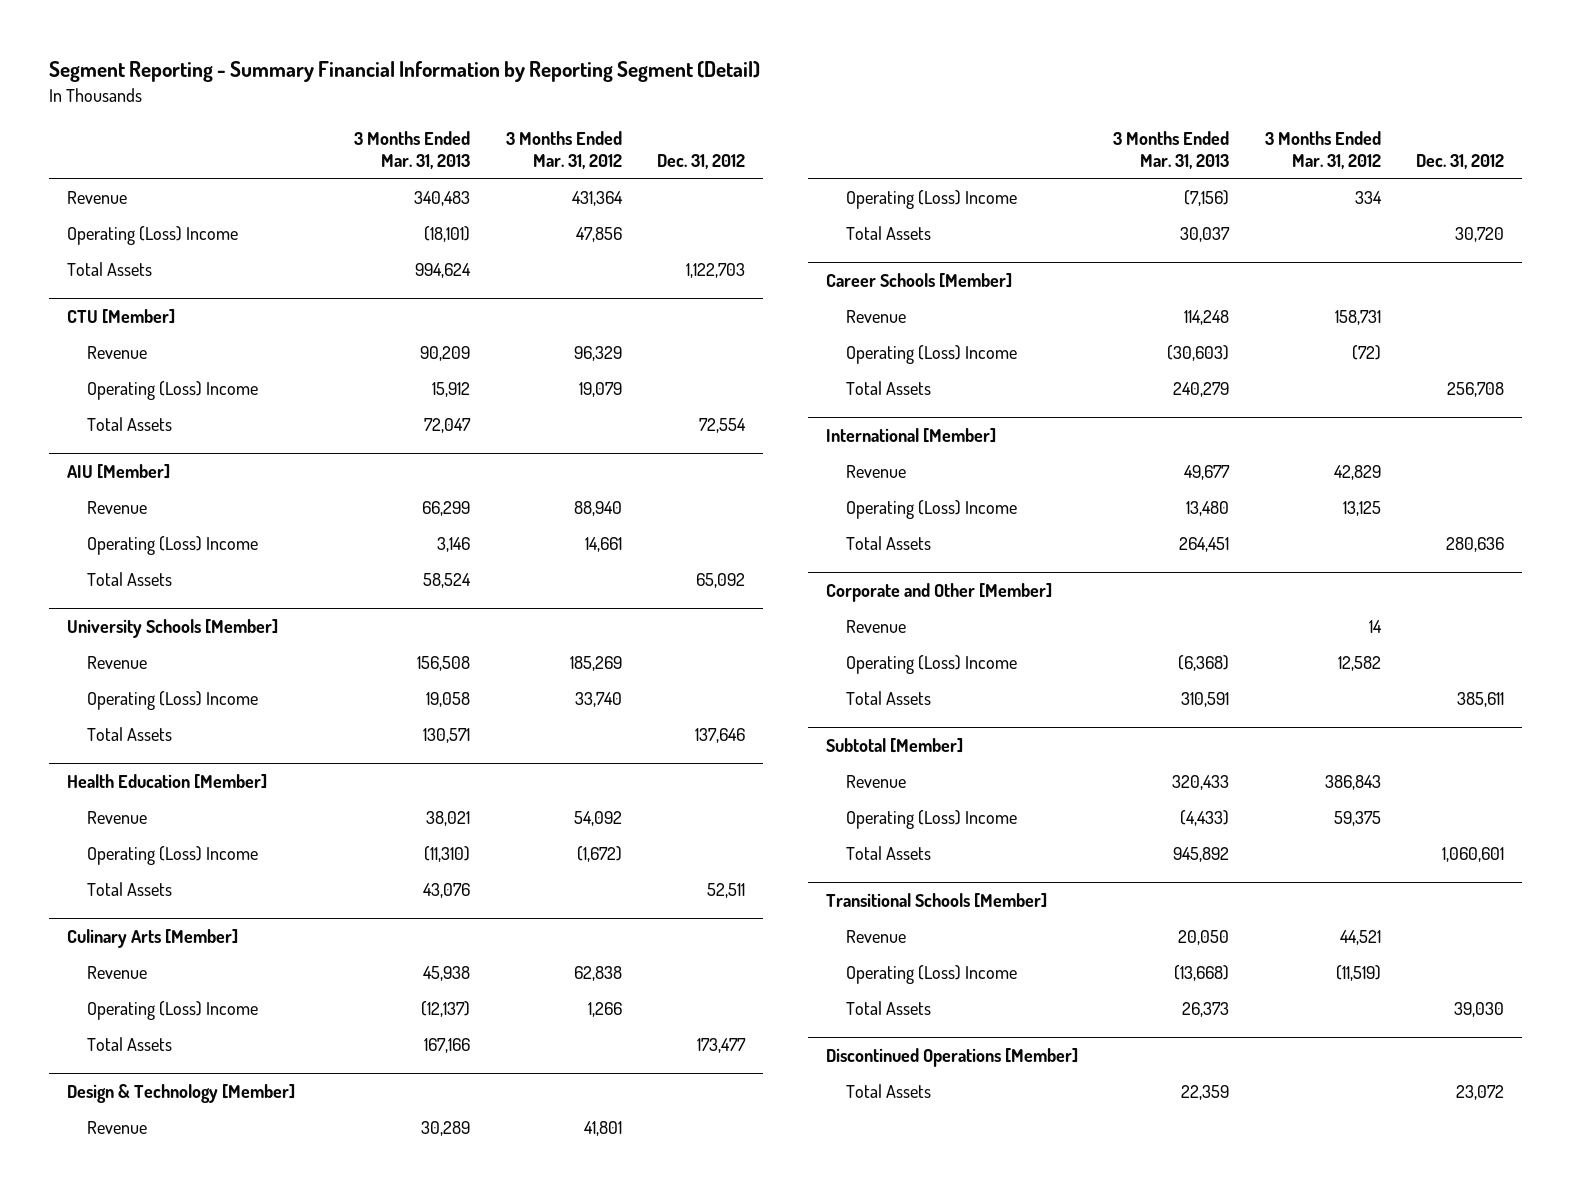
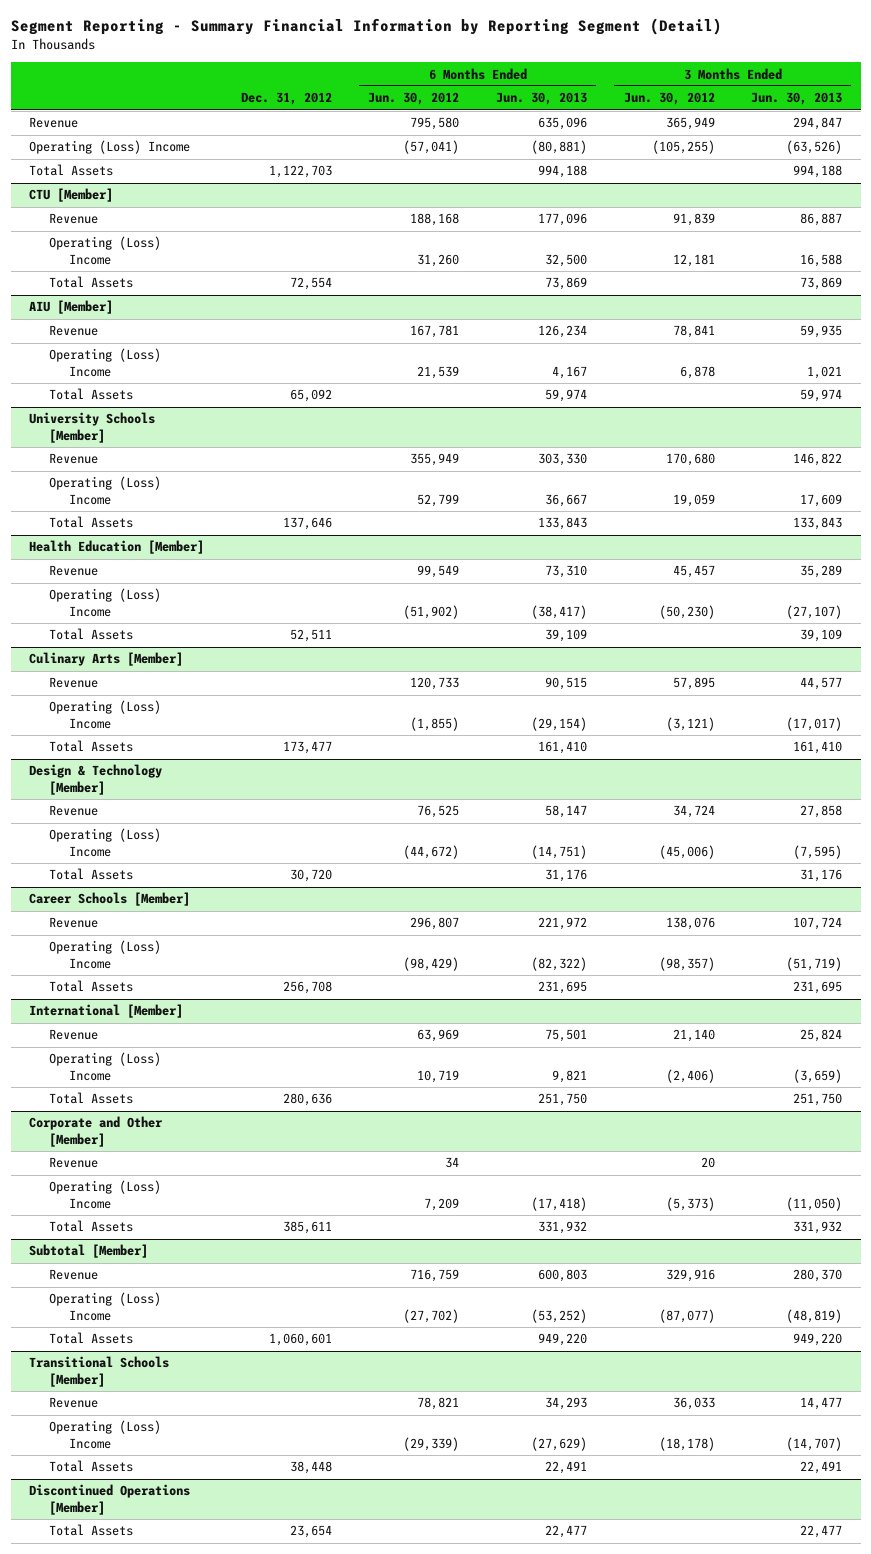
- | 3 Months Ended Mar. 31, 2013 | 3 Months Ended Mar. 31, 2012 | Dec. 31, 2012
+ | Dec. 31, 2012 | 6 Months Ended Jun. 30, 2012 | 6 Months Ended Jun. 30, 2013 | 3 Months Ended Jun. 30, 2012 | 3 Months Ended Jun. 30, 2013
@ Transitional Schools [Member]
- Total Assets | 26,373 | | 39,030
+ Total Assets | 38,448 | | 22,491 | | 22,491
@ Discontinued Operations [Member]
- Total Assets | 22,359 | | 23,072
+ Total Assets | 23,654 | | 22,477 | | 22,477

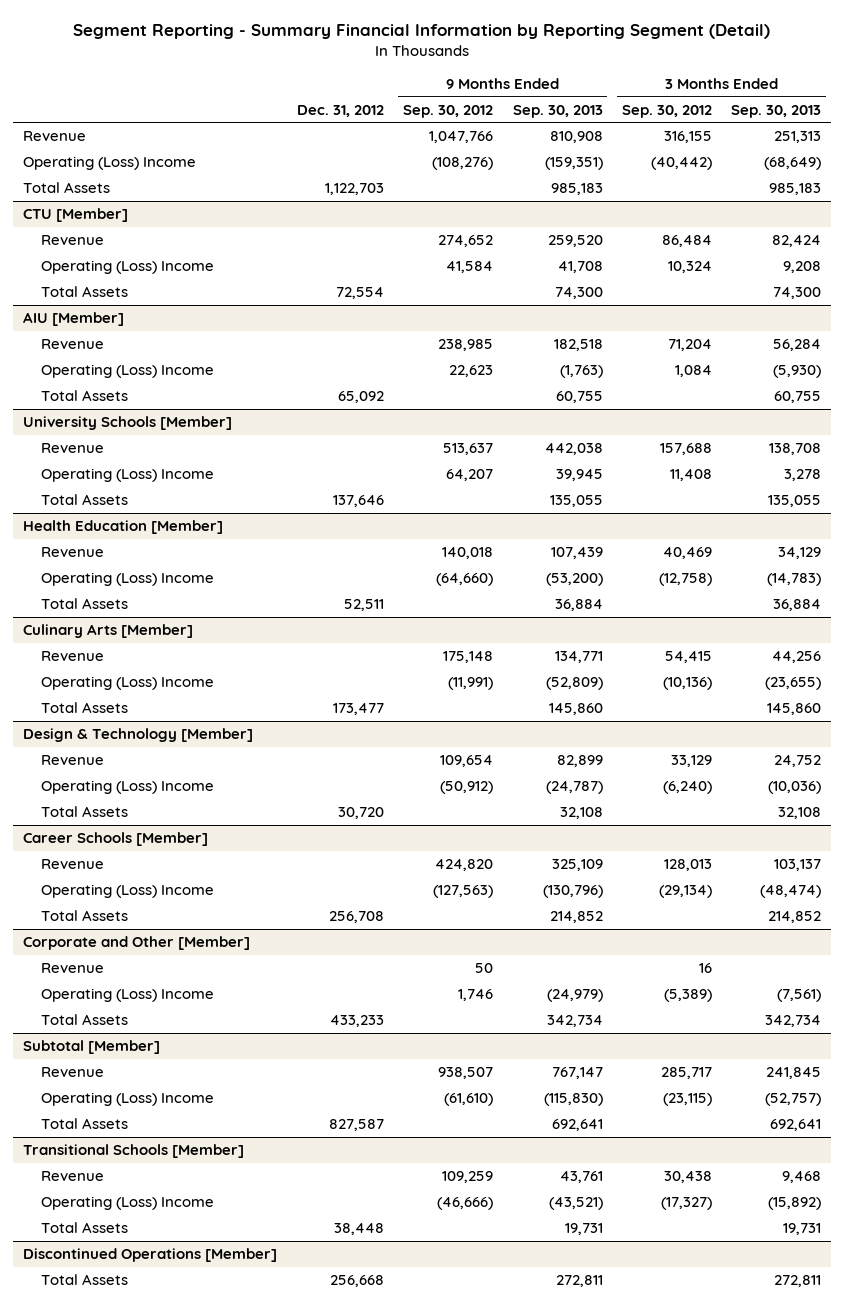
- | Dec. 31, 2012 | 6 Months Ended Jun. 30, 2012 | 6 Months Ended Jun. 30, 2013 | 3 Months Ended Jun. 30, 2012 | 3 Months Ended Jun. 30, 2013
+ | Dec. 31, 2012 | 9 Months Ended Sep. 30, 2012 | 9 Months Ended Sep. 30, 2013 | 3 Months Ended Sep. 30, 2012 | 3 Months Ended Sep. 30, 2013
- International [Member]
- Revenue | | 63,969 | 75,501 | 21,140 | 25,824
- Operating (Loss) Income | | 10,719 | 9,821 | (2,406) | (3,659)
- Total Assets | 280,636 | | 251,750 | | 251,750
@ Corporate and Other [Member]
- Total Assets | 385,611 | | 331,932 | | 331,932
+ Total Assets | 433,233 | | 342,734 | | 342,734
@ Subtotal [Member]
- Total Assets | 1,060,601 | | 949,220 | | 949,220
+ Total Assets | 827,587 | | 692,641 | | 692,641
@ Discontinued Operations [Member]
- Total Assets | 23,654 | | 22,477 | | 22,477
+ Total Assets | 256,668 | | 272,811 | | 272,811

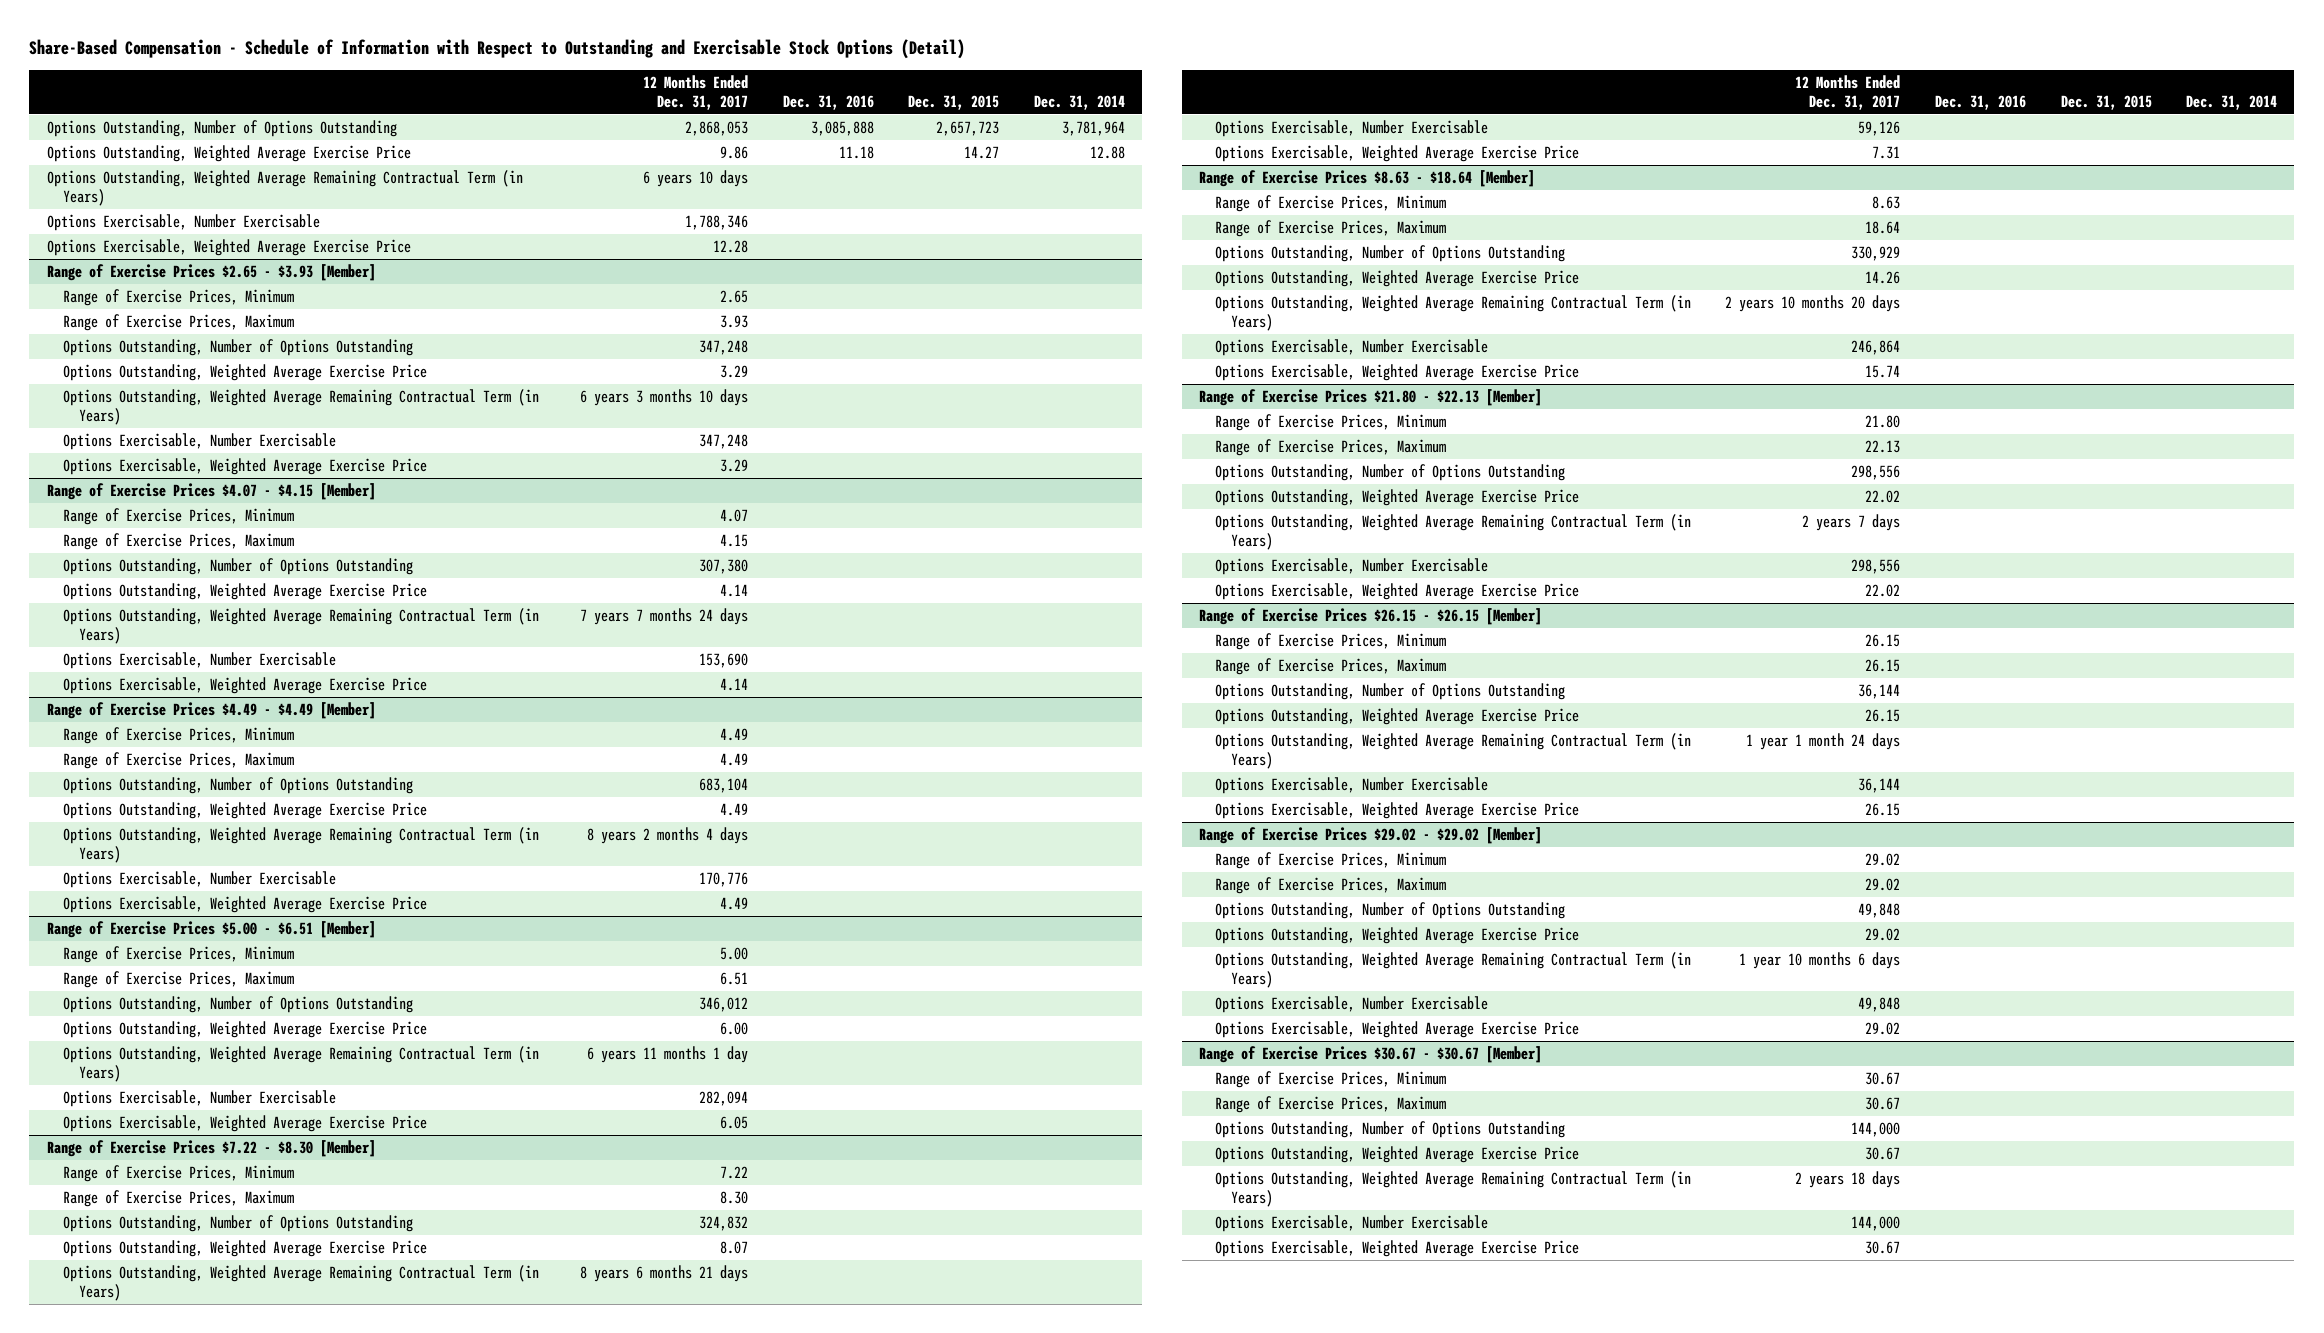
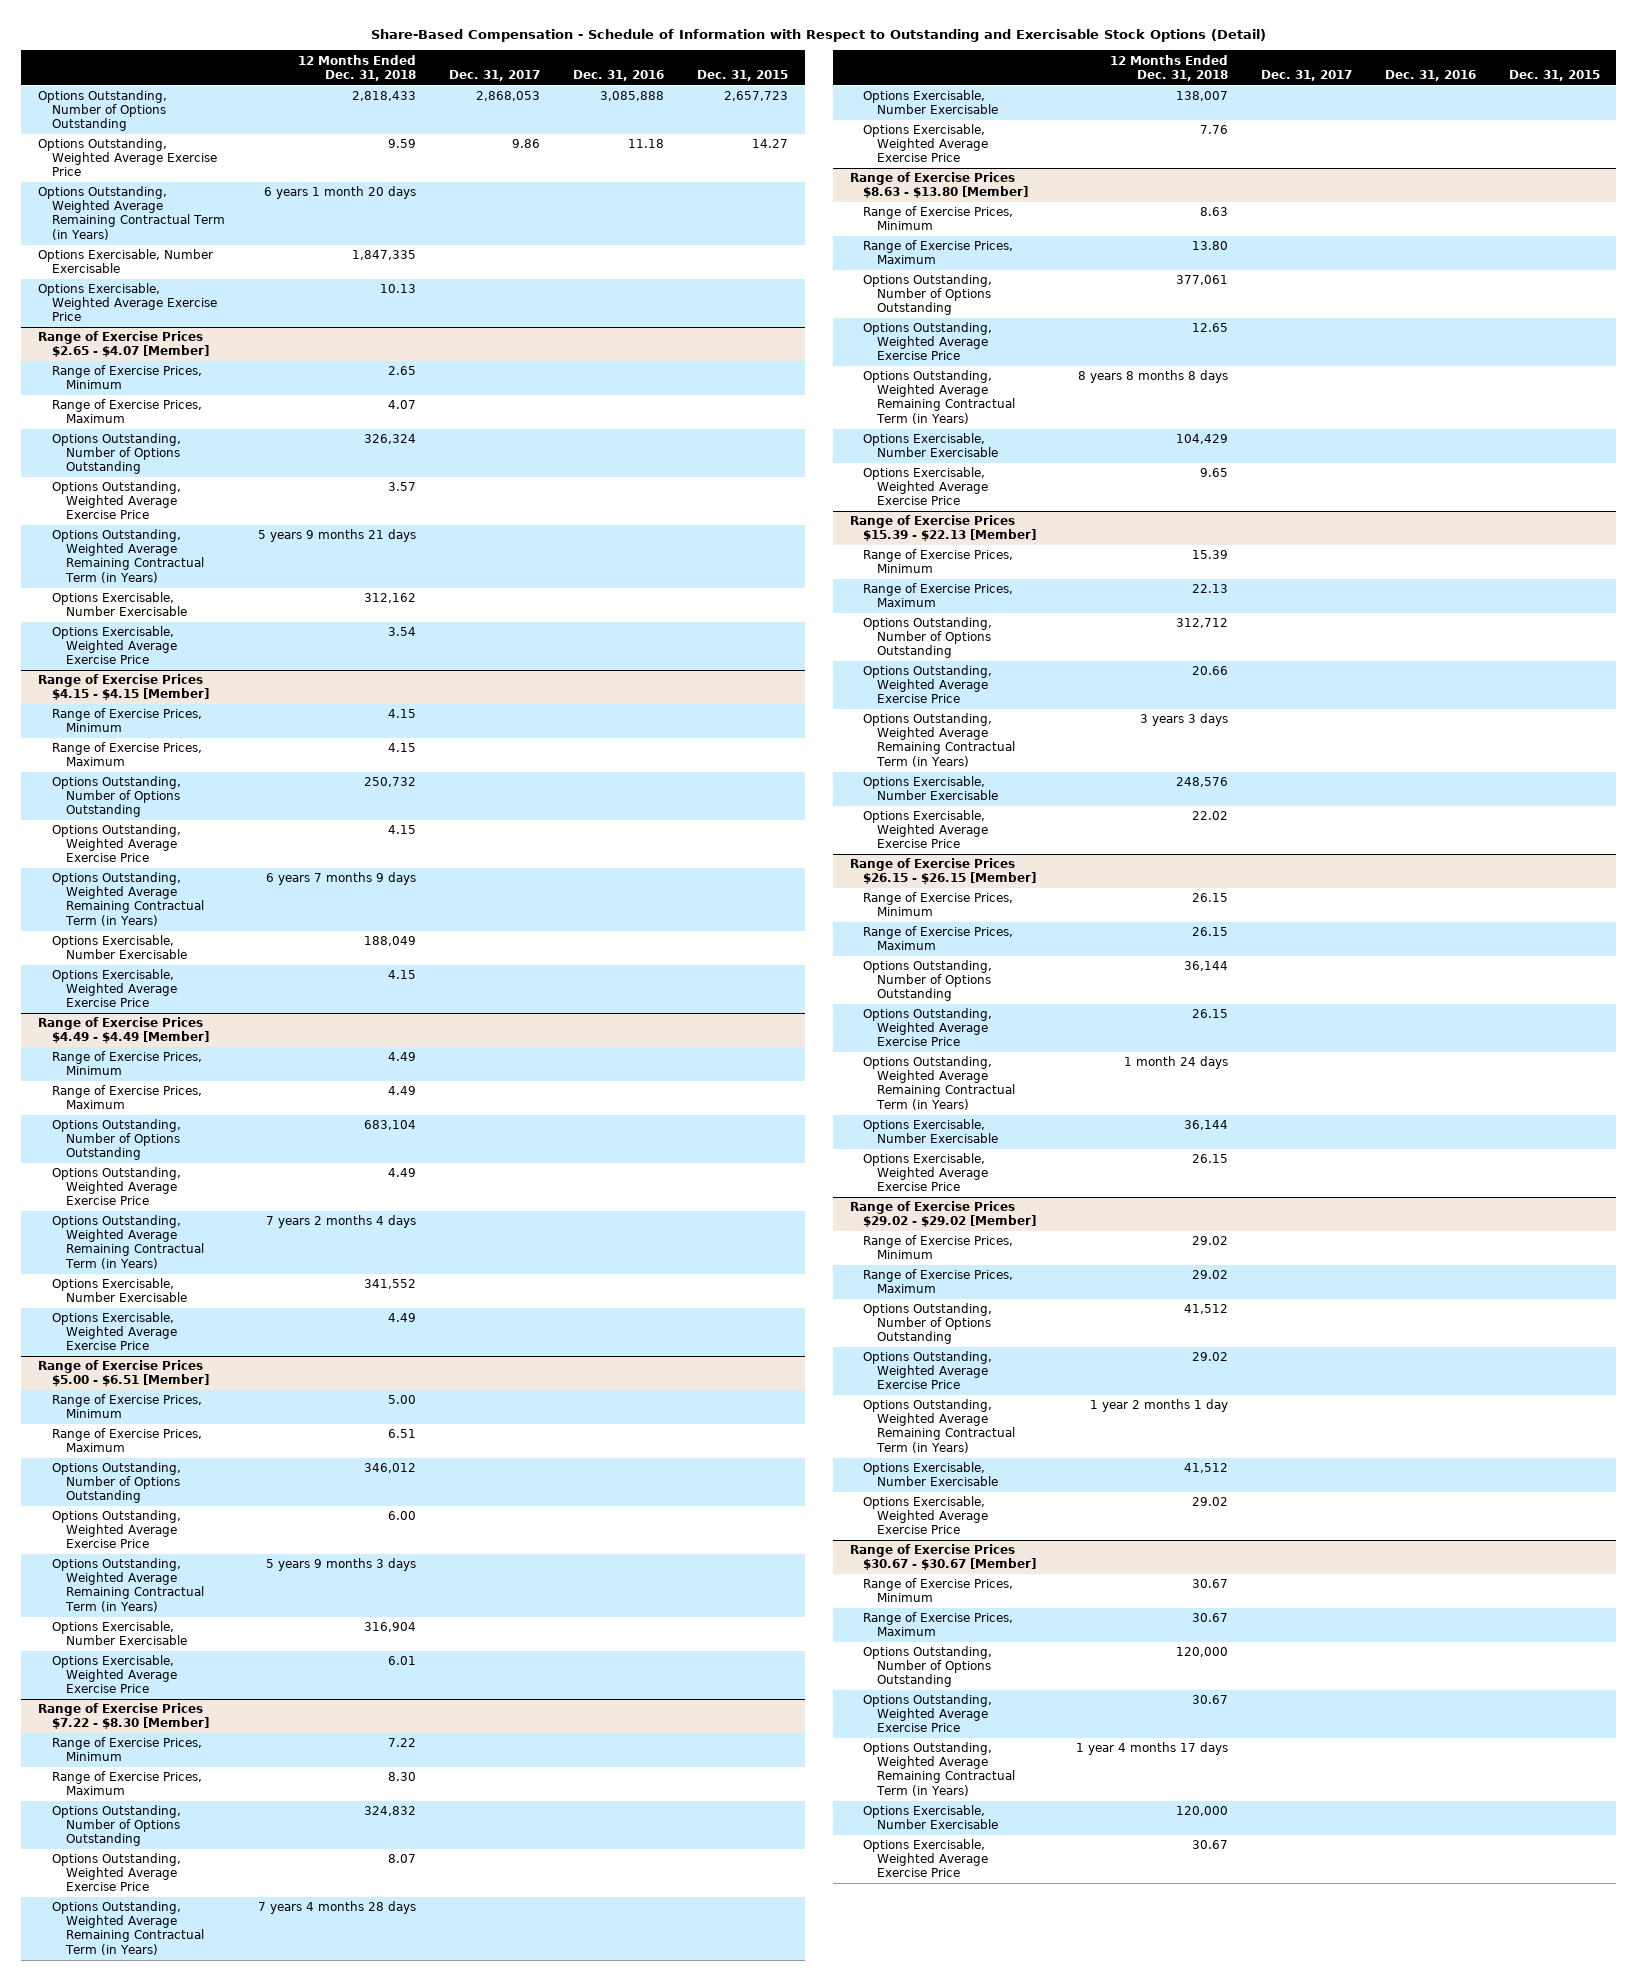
- | 12 Months Ended Dec. 31, 2017 | Dec. 31, 2016 | Dec. 31, 2015 | Dec. 31, 2014
+ | 12 Months Ended Dec. 31, 2018 | Dec. 31, 2017 | Dec. 31, 2016 | Dec. 31, 2015
- Range of Exercise Prices $2.65 - $3.93 [Member]
+ Range of Exercise Prices $2.65 - $4.07 [Member]
- Range of Exercise Prices $4.07 - $4.15 [Member]
+ Range of Exercise Prices $4.15 - $4.15 [Member]
- Range of Exercise Prices $8.63 - $18.64 [Member]
+ Range of Exercise Prices $8.63 - $13.80 [Member]
- Range of Exercise Prices $21.80 - $22.13 [Member]
+ Range of Exercise Prices $15.39 - $22.13 [Member]

